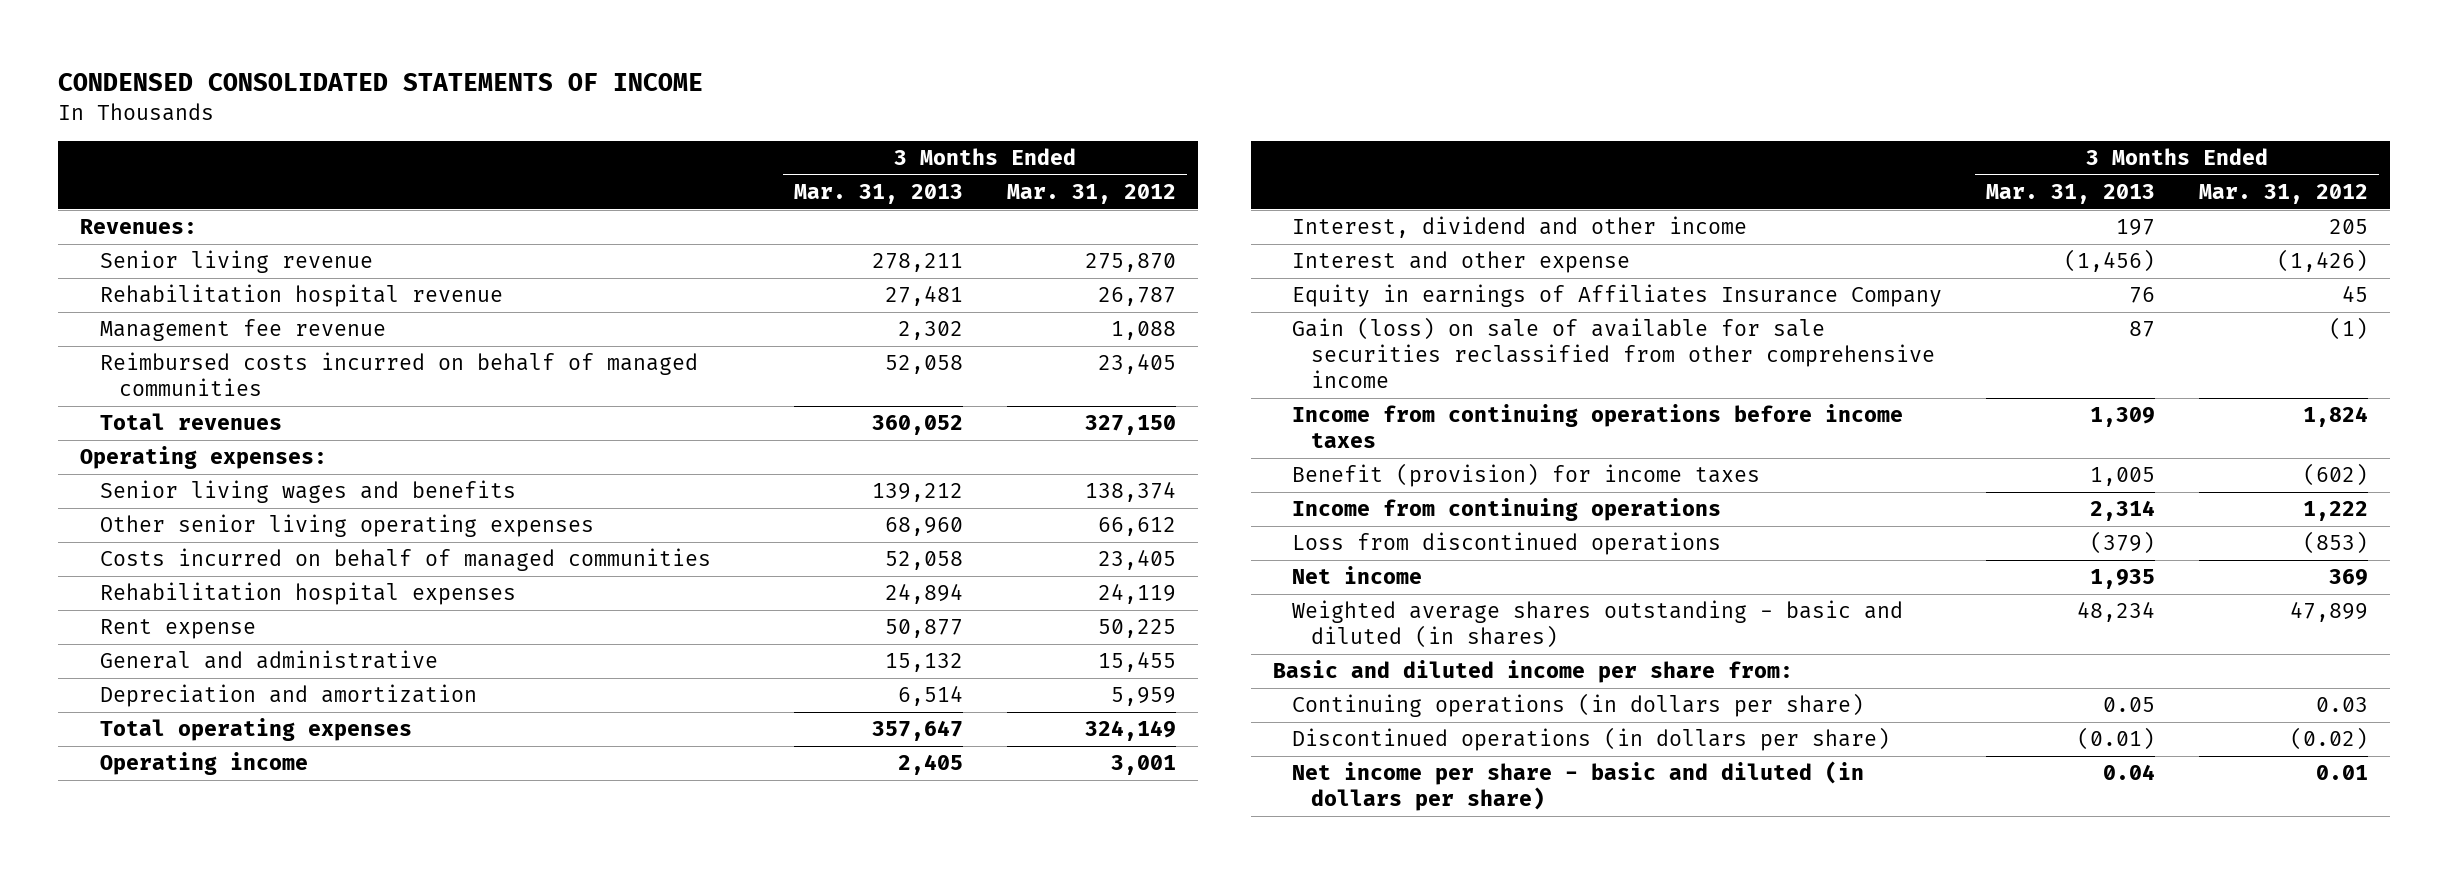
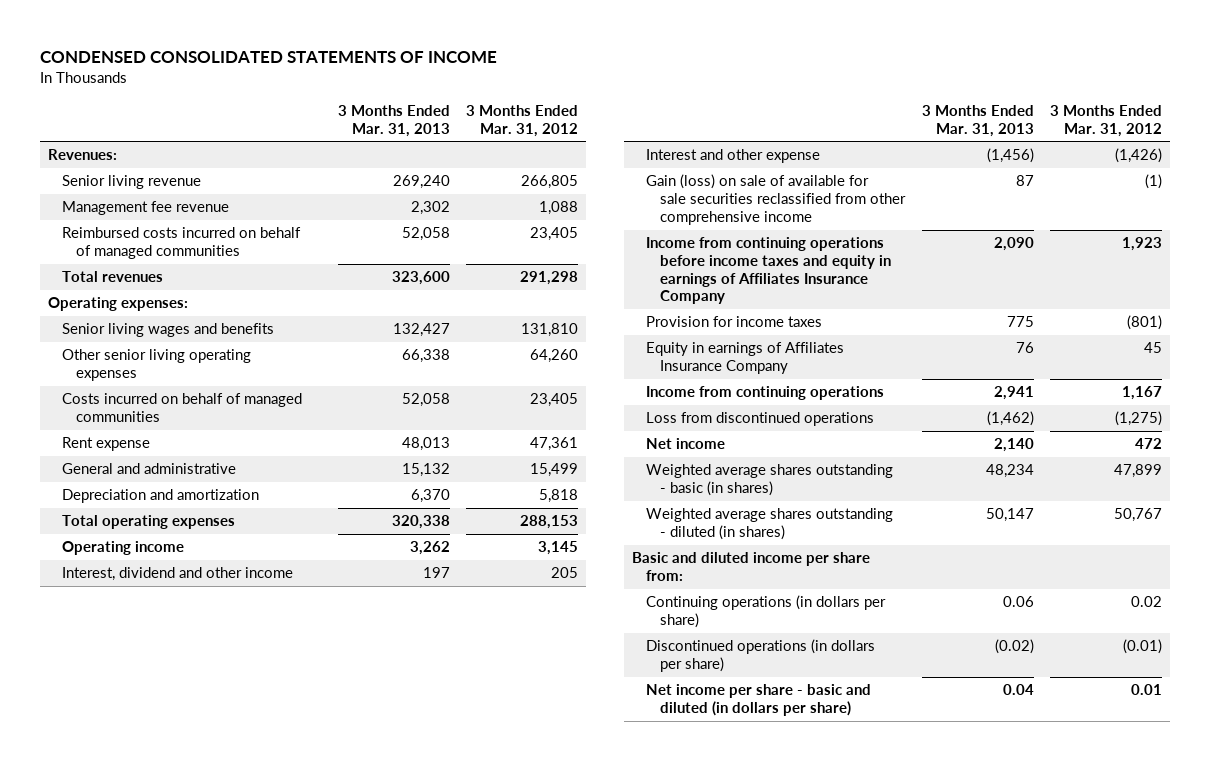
- Senior living revenue | 278,211 | 275,870
- Rehabilitation hospital revenue | 27,481 | 26,787
+ Senior living revenue | 269,240 | 266,805
- Total revenues | 360,052 | 327,150
+ Total revenues | 323,600 | 291,298
- Senior living wages and benefits | 139,212 | 138,374
- Other senior living operating expenses | 68,960 | 66,612
+ Senior living wages and benefits | 132,427 | 131,810
+ Other senior living operating expenses | 66,338 | 64,260
- Rehabilitation hospital expenses | 24,894 | 24,119
- Rent expense | 50,877 | 50,225
- General and administrative | 15,132 | 15,455
- Depreciation and amortization | 6,514 | 5,959
- Total operating expenses | 357,647 | 324,149
- Operating income | 2,405 | 3,001
+ Rent expense | 48,013 | 47,361
+ General and administrative | 15,132 | 15,499
+ Depreciation and amortization | 6,370 | 5,818
+ Total operating expenses | 320,338 | 288,153
+ Operating income | 3,262 | 3,145
- Income from continuing operations before income taxes | 1,309 | 1,824
- Benefit (provision) for income taxes | 1,005 | (602)
- Income from continuing operations | 2,314 | 1,222
- Loss from discontinued operations | (379) | (853)
- Net income | 1,935 | 369
- Weighted average shares outstanding - basic and diluted (in shares) | 48,234 | 47,899
+ Income from continuing operations before income taxes and equity in earnings of Affiliates Insurance Company | 2,090 | 1,923
+ Provision for income taxes | 775 | (801)
moved down: Equity in earnings of Affiliates Insurance Company | 76 | 45
+ Income from continuing operations | 2,941 | 1,167
+ Loss from discontinued operations | (1,462) | (1,275)
+ Net income | 2,140 | 472
+ Weighted average shares outstanding - basic (in shares) | 48,234 | 47,899
+ Weighted average shares outstanding - diluted (in shares) | 50,147 | 50,767
- Continuing operations (in dollars per share) | 0.05 | 0.03
- Discontinued operations (in dollars per share) | (0.01) | (0.02)
+ Continuing operations (in dollars per share) | 0.06 | 0.02
+ Discontinued operations (in dollars per share) | (0.02) | (0.01)

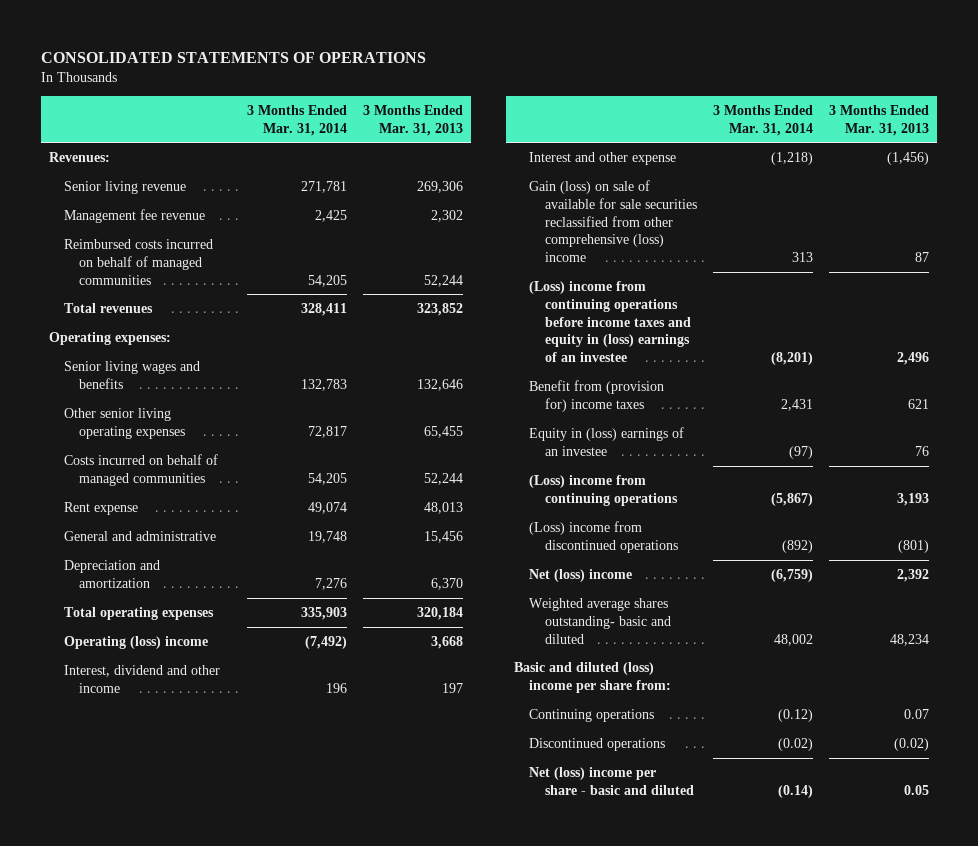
- CONDENSED CONSOLIDATED STATEMENTS OF INCOME
+ CONSOLIDATED STATEMENTS OF OPERATIONS
- | 3 Months Ended Mar. 31, 2013 | 3 Months Ended Mar. 31, 2012
+ | 3 Months Ended Mar. 31, 2014 | 3 Months Ended Mar. 31, 2013
- Senior living revenue | 269,240 | 266,805
+ Senior living revenue | 271,781 | 269,306
- Reimbursed costs incurred on behalf of managed communities | 52,058 | 23,405
- Total revenues | 323,600 | 291,298
+ Reimbursed costs incurred on behalf of managed communities | 54,205 | 52,244
+ Total revenues | 328,411 | 323,852
- Senior living wages and benefits | 132,427 | 131,810
- Other senior living operating expenses | 66,338 | 64,260
- Costs incurred on behalf of managed communities | 52,058 | 23,405
+ Senior living wages and benefits | 132,783 | 132,646
+ Other senior living operating expenses | 72,817 | 65,455
+ Costs incurred on behalf of managed communities | 54,205 | 52,244
- General and administrative | 15,132 | 15,499
+ General and administrative | 19,748 | 15,456
- Total operating expenses | 320,338 | 288,153
- Operating income | 3,262 | 3,145
+ Total operating expenses | 335,903 | 320,184
+ Operating (loss) income | (7,492) | 3,668
- Gain (loss) on sale of available for sale securities reclassified from other comprehensive income | 87 | (1)
- Income from continuing operations before income taxes and equity in earnings of Affiliates Insurance Company | 2,090 | 1,923
- Provision for income taxes | 775 | (801)
- Equity in earnings of Affiliates Insurance Company | 76 | 45
- Income from continuing operations | 2,941 | 1,167
- Loss from discontinued operations | (1,462) | (1,275)
- Net income | 2,140 | 472
- Weighted average shares outstanding - basic (in shares) | 48,234 | 47,899
- Weighted average shares outstanding - diluted (in shares) | 50,147 | 50,767
- Basic and diluted income per share from:
- Continuing operations (in dollars per share) | 0.06 | 0.02
- Discontinued operations (in dollars per share) | (0.02) | (0.01)
- Net income per share - basic and diluted (in dollars per share) | 0.04 | 0.01
+ Gain (loss) on sale of available for sale securities reclassified from other comprehensive (loss) income | 313 | 87
+ (Loss) income from continuing operations before income taxes and equity in (loss) earnings of an investee | (8,201) | 2,496
+ Benefit from (provision for) income taxes | 2,431 | 621
+ Equity in (loss) earnings of an investee | (97) | 76
+ (Loss) income from continuing operations | (5,867) | 3,193
+ (Loss) income from discontinued operations | (892) | (801)
+ Net (loss) income | (6,759) | 2,392
+ Weighted average shares outstanding- basic and diluted | 48,002 | 48,234
+ Basic and diluted (loss) income per share from:
+ Continuing operations | (0.12) | 0.07
+ Discontinued operations | (0.02) | (0.02)
+ Net (loss) income per share - basic and diluted | (0.14) | 0.05

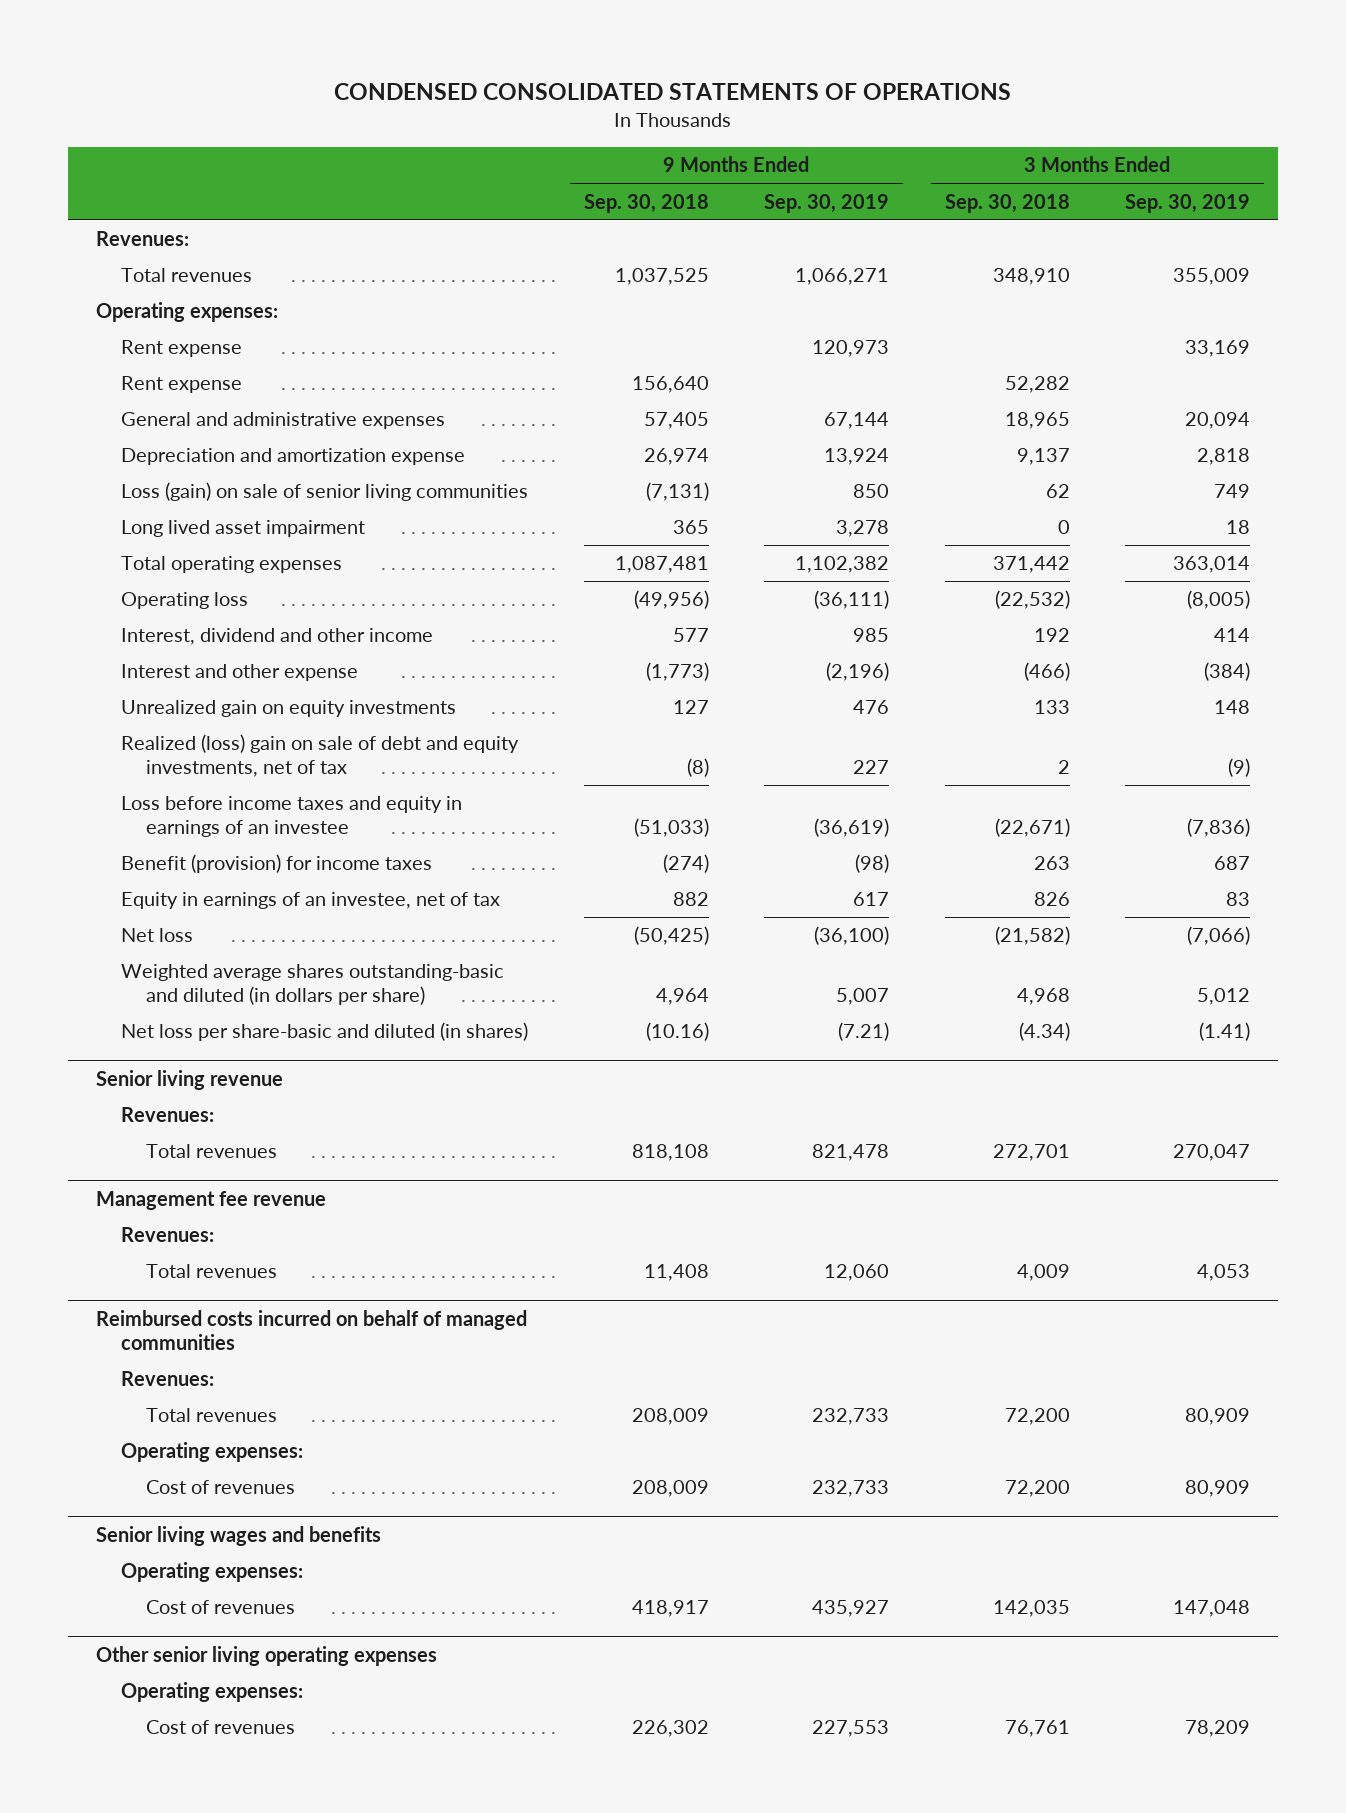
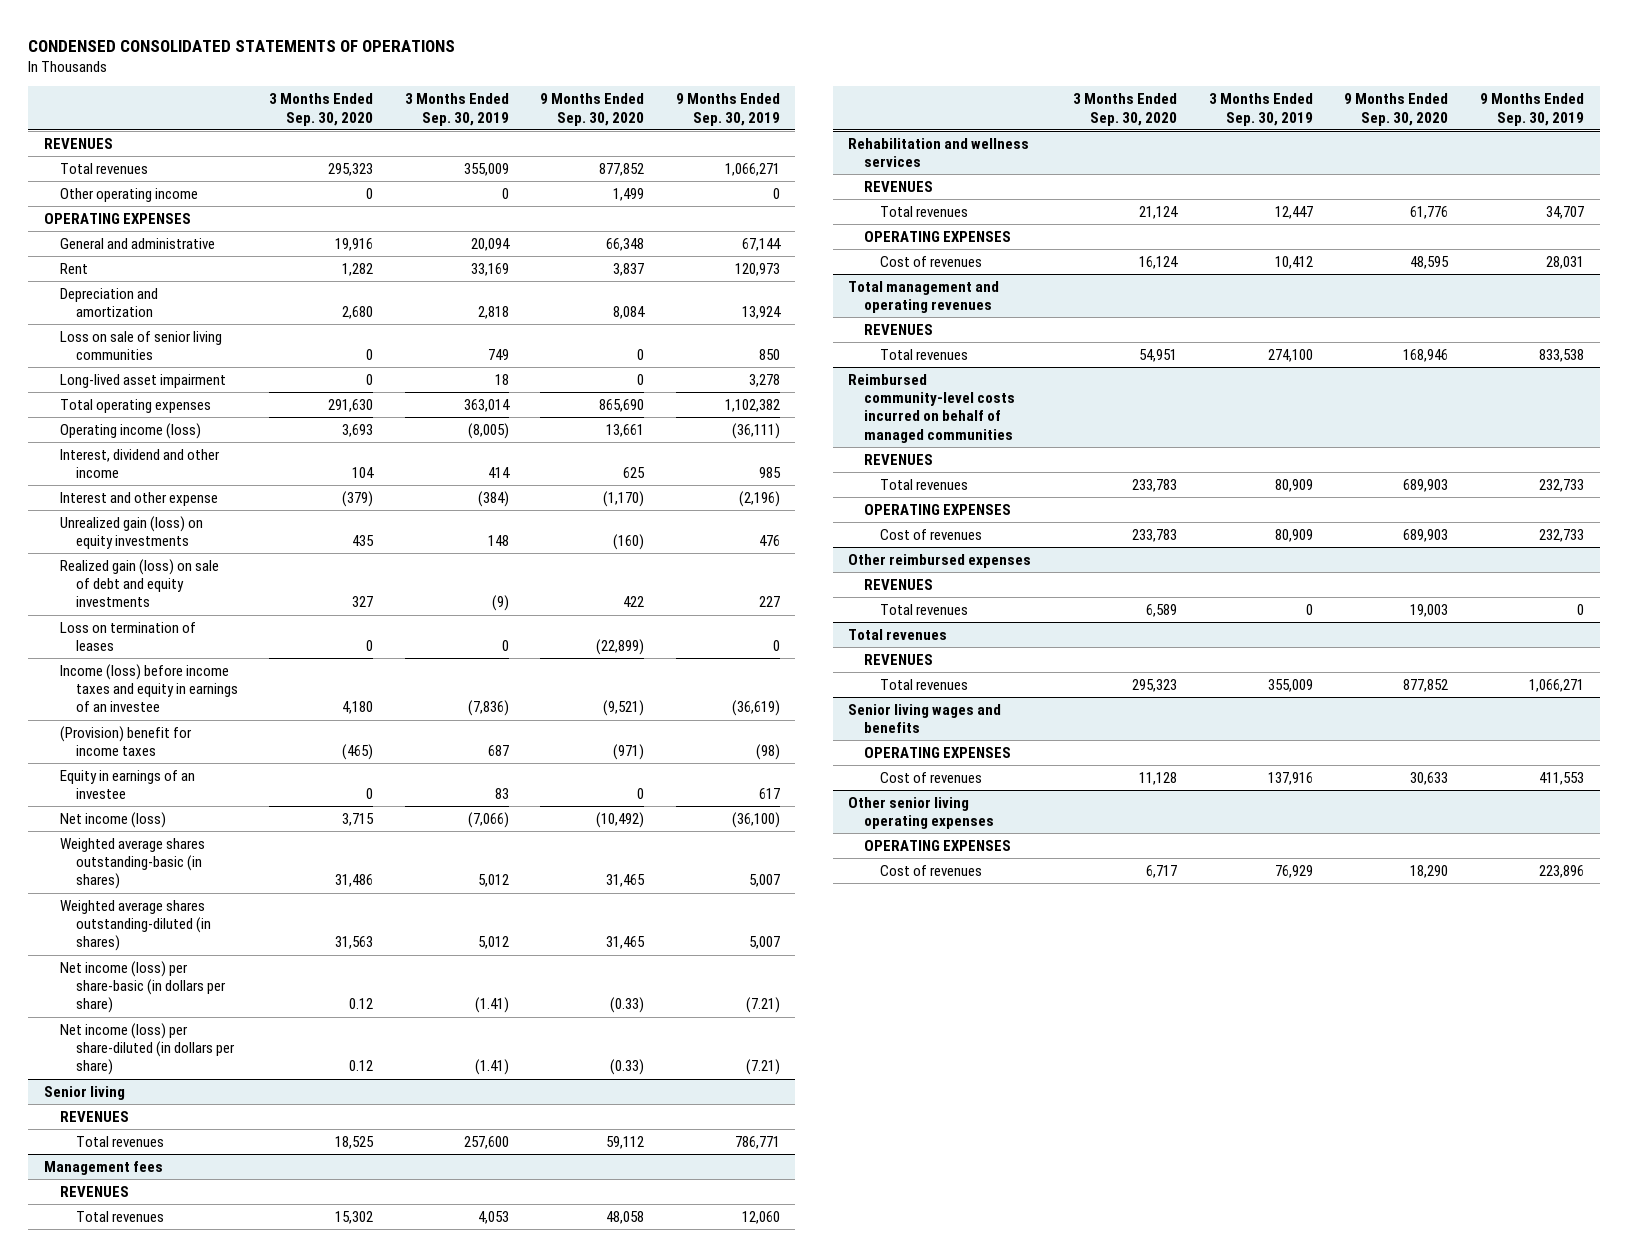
- | 9 Months Ended Sep. 30, 2018 | 9 Months Ended Sep. 30, 2019 | 3 Months Ended Sep. 30, 2018 | 3 Months Ended Sep. 30, 2019
+ | 3 Months Ended Sep. 30, 2020 | 3 Months Ended Sep. 30, 2019 | 9 Months Ended Sep. 30, 2020 | 9 Months Ended Sep. 30, 2019
- Revenues:
+ REVENUES
- Operating expenses:
- Rent expense | | 120,973 | | 33,169
- Rent expense | 156,640 | | 52,282 |
- General and administrative expenses | 57,405 | 67,144 | 18,965 | 20,094
- Depreciation and amortization expense | 26,974 | 13,924 | 9,137 | 2,818
- Loss (gain) on sale of senior living communities | (7,131) | 850 | 62 | 749
- Long lived asset impairment | 365 | 3,278 | 0 | 18
+ Other operating income | 0 | 0 | 1,499 | 0
+ OPERATING EXPENSES
+ General and administrative | 19,916 | 20,094 | 66,348 | 67,144
+ Rent | 1,282 | 33,169 | 3,837 | 120,973
+ Depreciation and amortization | 2,680 | 2,818 | 8,084 | 13,924
+ Loss on sale of senior living communities | 0 | 749 | 0 | 850
+ Long-lived asset impairment | 0 | 18 | 0 | 3,278
- Operating loss | (49,956) | (36,111) | (22,532) | (8,005)
+ Operating income (loss) | 3,693 | (8,005) | 13,661 | (36,111)
- Unrealized gain on equity investments | 127 | 476 | 133 | 148
- Realized (loss) gain on sale of debt and equity investments, net of tax | (8) | 227 | 2 | (9)
- Loss before income taxes and equity in earnings of an investee | (51,033) | (36,619) | (22,671) | (7,836)
- Benefit (provision) for income taxes | (274) | (98) | 263 | 687
- Equity in earnings of an investee, net of tax | 882 | 617 | 826 | 83
- Net loss | (50,425) | (36,100) | (21,582) | (7,066)
- Weighted average shares outstanding-basic and diluted (in dollars per share) | 4,964 | 5,007 | 4,968 | 5,012
- Net loss per share-basic and diluted (in shares) | (10.16) | (7.21) | (4.34) | (1.41)
- Senior living revenue
- Revenues:
- Total revenues | 818,108 | 821,478 | 272,701 | 270,047
- Management fee revenue
- Revenues:
+ Unrealized gain (loss) on equity investments | 435 | 148 | (160) | 476
+ Realized gain (loss) on sale of debt and equity investments | 327 | (9) | 422 | 227
+ Loss on termination of leases | 0 | 0 | (22,899) | 0
+ Income (loss) before income taxes and equity in earnings of an investee | 4,180 | (7,836) | (9,521) | (36,619)
+ (Provision) benefit for income taxes | (465) | 687 | (971) | (98)
+ Equity in earnings of an investee | 0 | 83 | 0 | 617
+ Net income (loss) | 3,715 | (7,066) | (10,492) | (36,100)
+ Weighted average shares outstanding-basic (in shares) | 31,486 | 5,012 | 31,465 | 5,007
+ Weighted average shares outstanding-diluted (in shares) | 31,563 | 5,012 | 31,465 | 5,007
+ Net income (loss) per share-basic (in dollars per share) | 0.12 | (1.41) | (0.33) | (7.21)
+ Net income (loss) per share-diluted (in dollars per share) | 0.12 | (1.41) | (0.33) | (7.21)
+ Senior living
+ REVENUES
+ Total revenues | 18,525 | 257,600 | 59,112 | 786,771
+ Management fees
+ REVENUES
- Reimbursed costs incurred on behalf of managed communities
- Revenues:
+ Rehabilitation and wellness services
+ REVENUES
+ Total revenues | 21,124 | 12,447 | 61,776 | 34,707
+ OPERATING EXPENSES
+ Cost of revenues | 16,124 | 10,412 | 48,595 | 28,031
+ Total management and operating revenues
+ REVENUES
+ Total revenues | 54,951 | 274,100 | 168,946 | 833,538
+ Reimbursed community-level costs incurred on behalf of managed communities
+ REVENUES
- Operating expenses:
+ OPERATING EXPENSES
+ Other reimbursed expenses
+ REVENUES
+ Total revenues | 6,589 | 0 | 19,003 | 0
+ Total revenues
+ REVENUES
+ Total revenues | 295,323 | 355,009 | 877,852 | 1,066,271
@ Senior living wages and benefits
- Operating expenses:
- Cost of revenues | 418,917 | 435,927 | 142,035 | 147,048
+ OPERATING EXPENSES
+ Cost of revenues | 11,128 | 137,916 | 30,633 | 411,553
@ Other senior living operating expenses
- Operating expenses:
- Cost of revenues | 226,302 | 227,553 | 76,761 | 78,209
+ OPERATING EXPENSES
+ Cost of revenues | 6,717 | 76,929 | 18,290 | 223,896

